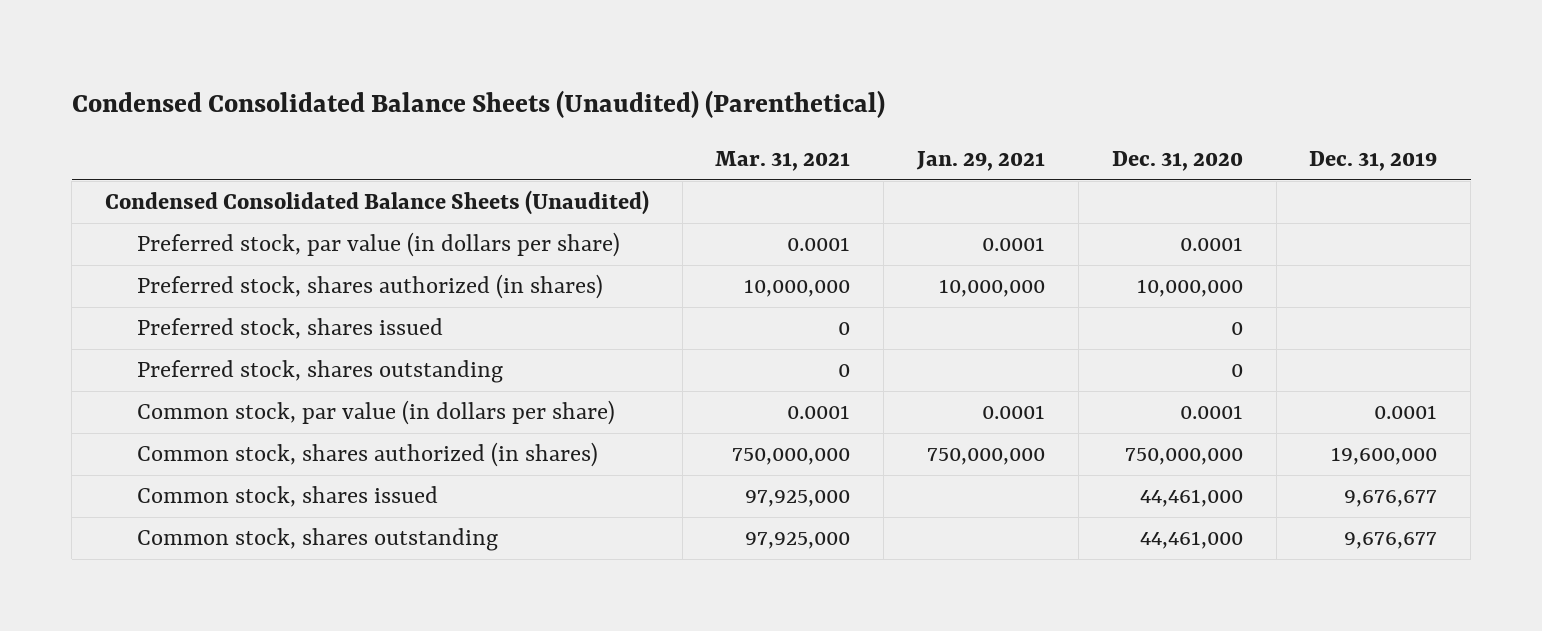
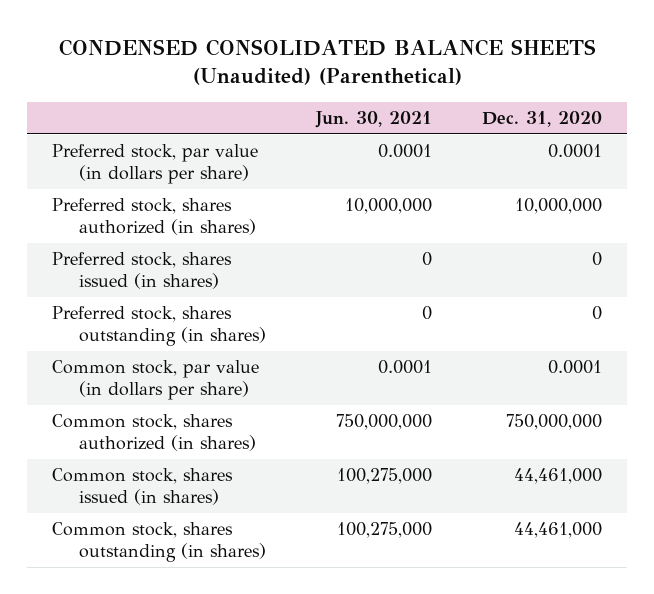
- Condensed Consolidated Balance Sheets (Unaudited) (Parenthetical)
+ CONDENSED CONSOLIDATED BALANCE SHEETS (Unaudited) (Parenthetical)
- | Mar. 31, 2021 | Jan. 29, 2021 | Dec. 31, 2020 | Dec. 31, 2019
+ | Jun. 30, 2021 | Dec. 31, 2020
- Condensed Consolidated Balance Sheets (Unaudited)
- Preferred stock, shares issued | 0 | | 0 |
- Preferred stock, shares outstanding | 0 | | 0 |
+ Preferred stock, shares issued (in shares) | 0 | 0
+ Preferred stock, shares outstanding (in shares) | 0 | 0
- Common stock, shares issued | 97,925,000 | | 44,461,000 | 9,676,677
- Common stock, shares outstanding | 97,925,000 | | 44,461,000 | 9,676,677
+ Common stock, shares issued (in shares) | 100,275,000 | 44,461,000
+ Common stock, shares outstanding (in shares) | 100,275,000 | 44,461,000

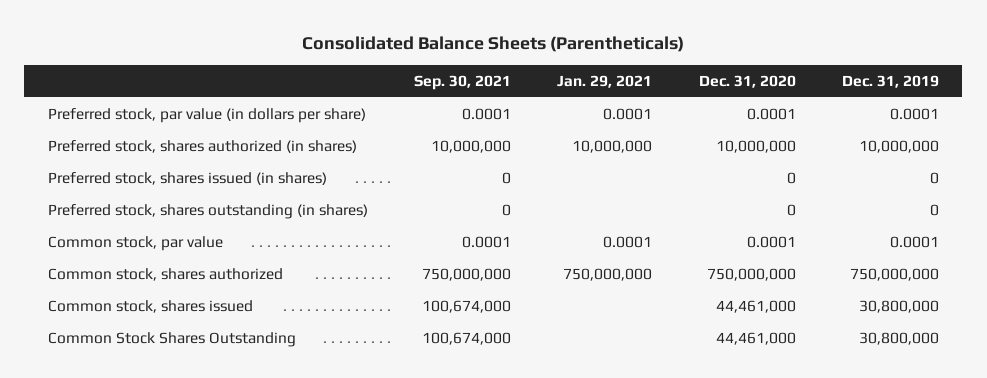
- CONDENSED CONSOLIDATED BALANCE SHEETS (Unaudited) (Parenthetical)
+ Consolidated Balance Sheets (Parentheticals)
- | Jun. 30, 2021 | Dec. 31, 2020
+ | Sep. 30, 2021 | Jan. 29, 2021 | Dec. 31, 2020 | Dec. 31, 2019
- Common stock, par value (in dollars per share) | 0.0001 | 0.0001
- Common stock, shares authorized (in shares) | 750,000,000 | 750,000,000
- Common stock, shares issued (in shares) | 100,275,000 | 44,461,000
- Common stock, shares outstanding (in shares) | 100,275,000 | 44,461,000
+ Common stock, par value | 0.0001 | 0.0001 | 0.0001 | 0.0001
+ Common stock, shares authorized | 750,000,000 | 750,000,000 | 750,000,000 | 750,000,000
+ Common stock, shares issued | 100,674,000 | | 44,461,000 | 30,800,000
+ Common Stock Shares Outstanding | 100,674,000 | | 44,461,000 | 30,800,000

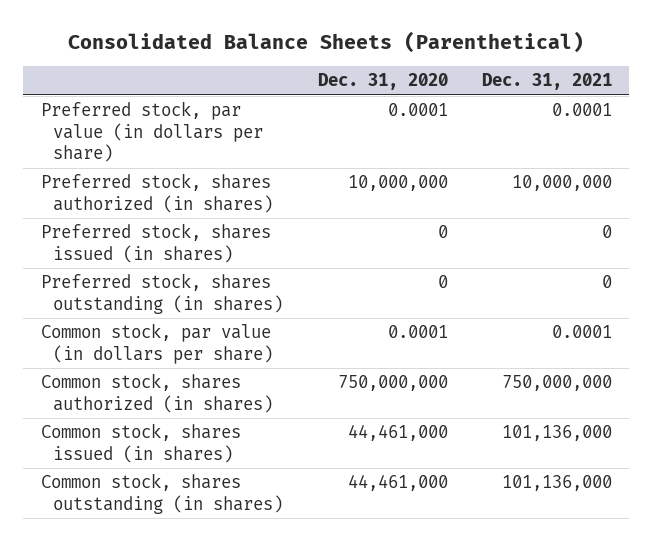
- Consolidated Balance Sheets (Parentheticals)
+ Consolidated Balance Sheets (Parenthetical)
- | Sep. 30, 2021 | Jan. 29, 2021 | Dec. 31, 2020 | Dec. 31, 2019
+ | Dec. 31, 2020 | Dec. 31, 2021
- Common stock, par value | 0.0001 | 0.0001 | 0.0001 | 0.0001
- Common stock, shares authorized | 750,000,000 | 750,000,000 | 750,000,000 | 750,000,000
- Common stock, shares issued | 100,674,000 | | 44,461,000 | 30,800,000
- Common Stock Shares Outstanding | 100,674,000 | | 44,461,000 | 30,800,000
+ Common stock, par value (in dollars per share) | 0.0001 | 0.0001
+ Common stock, shares authorized (in shares) | 750,000,000 | 750,000,000
+ Common stock, shares issued (in shares) | 44,461,000 | 101,136,000
+ Common stock, shares outstanding (in shares) | 44,461,000 | 101,136,000

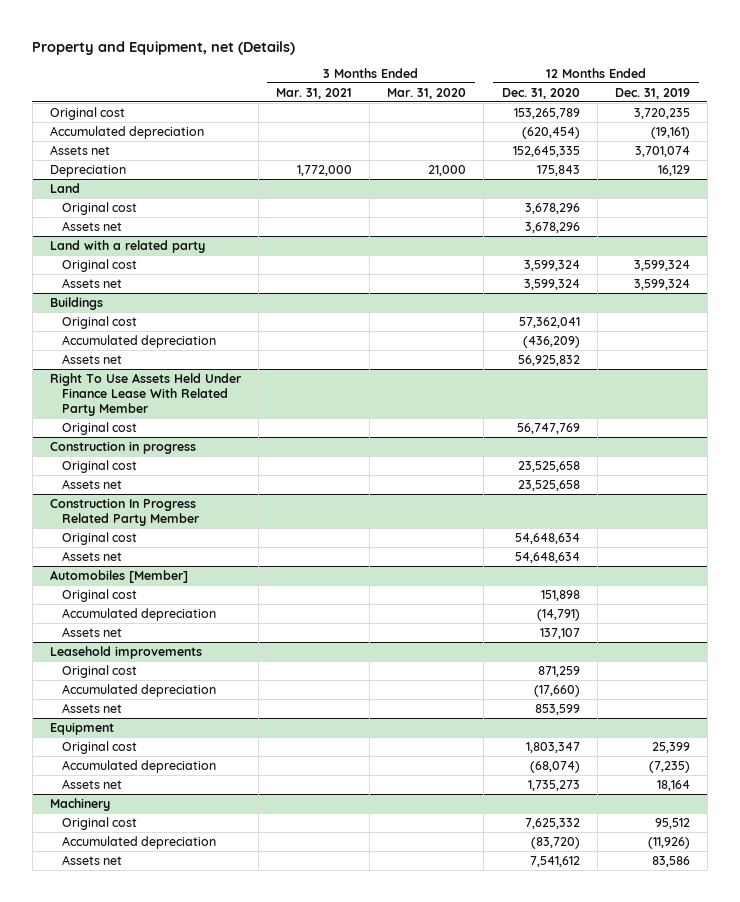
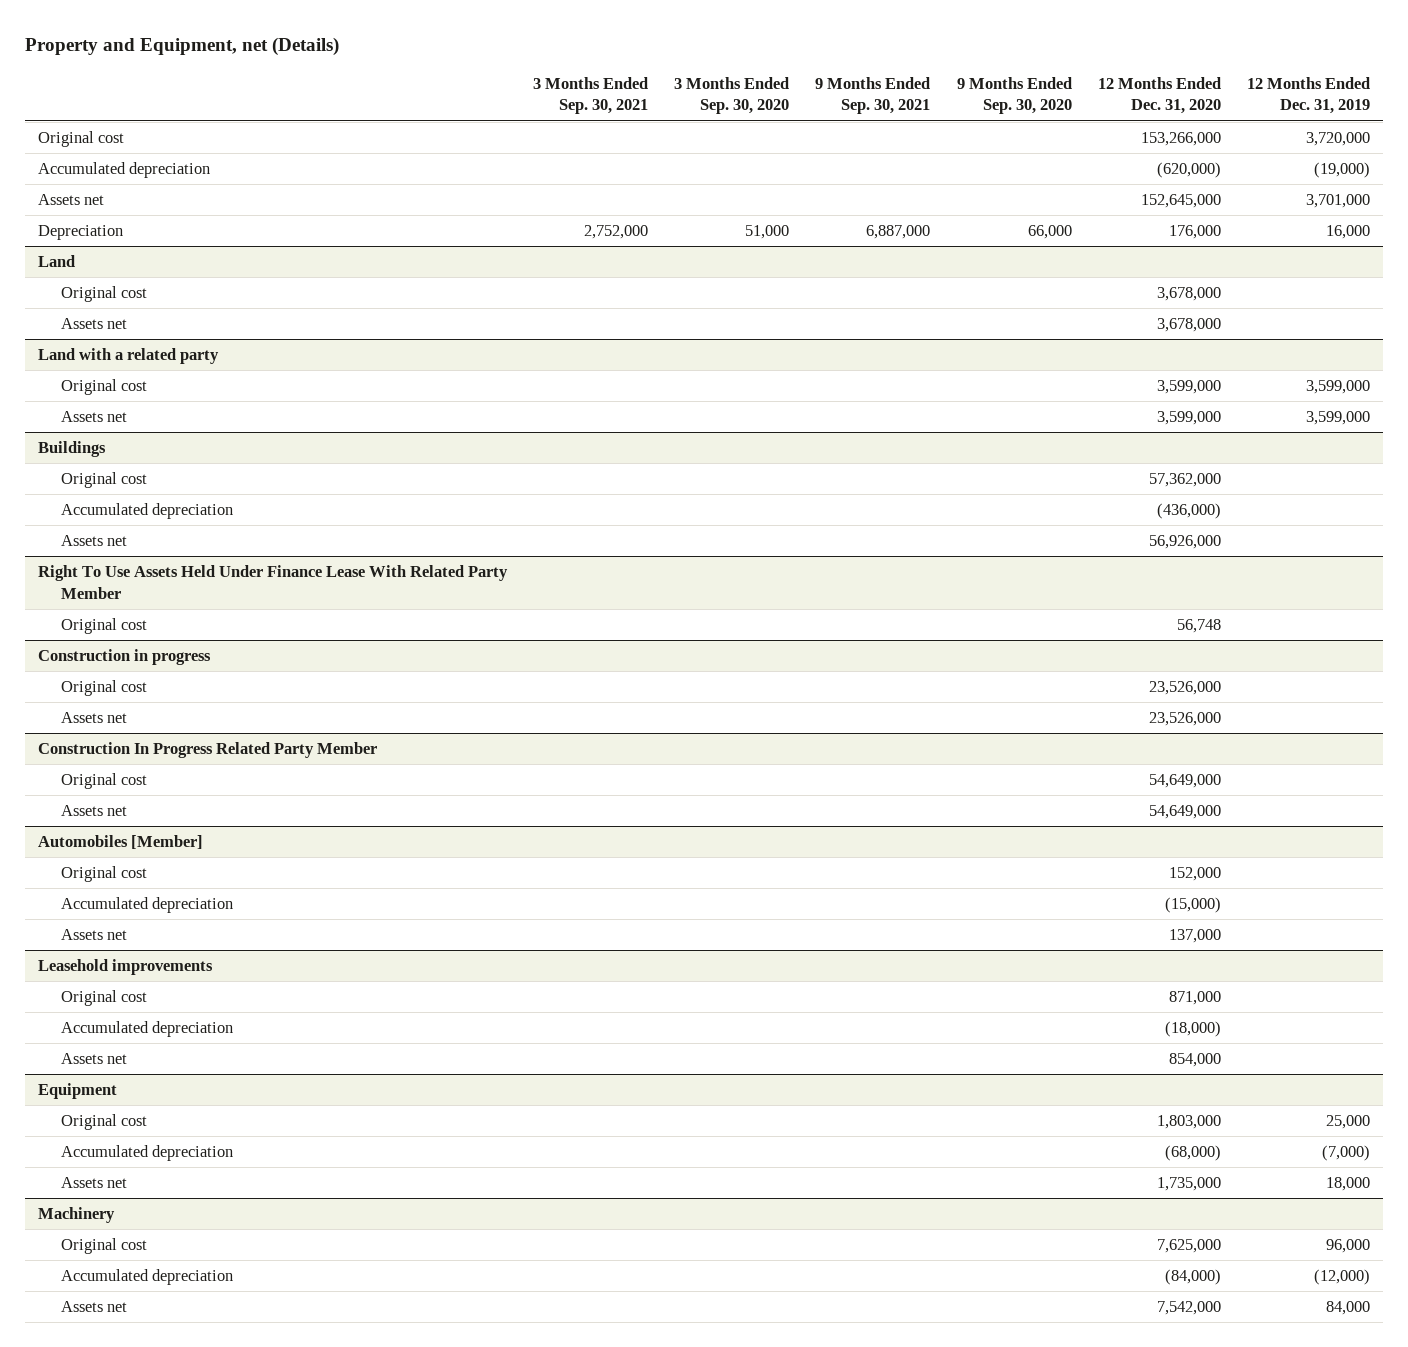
- | 3 Months Ended Mar. 31, 2021 | 3 Months Ended Mar. 31, 2020 | 12 Months Ended Dec. 31, 2020 | 12 Months Ended Dec. 31, 2019
+ | 3 Months Ended Sep. 30, 2021 | 3 Months Ended Sep. 30, 2020 | 9 Months Ended Sep. 30, 2021 | 9 Months Ended Sep. 30, 2020 | 12 Months Ended Dec. 31, 2020 | 12 Months Ended Dec. 31, 2019
- Original cost | | | 153,265,789 | 3,720,235
- Accumulated depreciation | | | (620,454) | (19,161)
- Assets net | | | 152,645,335 | 3,701,074
- Depreciation | 1,772,000 | 21,000 | 175,843 | 16,129
+ Original cost | | | | | 153,266,000 | 3,720,000
+ Accumulated depreciation | | | | | (620,000) | (19,000)
+ Assets net | | | | | 152,645,000 | 3,701,000
+ Depreciation | 2,752,000 | 51,000 | 6,887,000 | 66,000 | 176,000 | 16,000
@ Land
- Original cost | | | 3,678,296 |
- Assets net | | | 3,678,296 |
+ Original cost | | | | | 3,678,000 |
+ Assets net | | | | | 3,678,000 |
@ Land with a related party
- Original cost | | | 3,599,324 | 3,599,324
- Assets net | | | 3,599,324 | 3,599,324
+ Original cost | | | | | 3,599,000 | 3,599,000
+ Assets net | | | | | 3,599,000 | 3,599,000
@ Buildings
- Original cost | | | 57,362,041 |
- Accumulated depreciation | | | (436,209) |
- Assets net | | | 56,925,832 |
+ Original cost | | | | | 57,362,000 |
+ Accumulated depreciation | | | | | (436,000) |
+ Assets net | | | | | 56,926,000 |
@ Right To Use Assets Held Under Finance Lease With Related Party Member
- Original cost | | | 56,747,769 |
+ Original cost | | | | | 56,748 |
@ Construction in progress
- Original cost | | | 23,525,658 |
- Assets net | | | 23,525,658 |
+ Original cost | | | | | 23,526,000 |
+ Assets net | | | | | 23,526,000 |
@ Construction In Progress Related Party Member
- Original cost | | | 54,648,634 |
- Assets net | | | 54,648,634 |
+ Original cost | | | | | 54,649,000 |
+ Assets net | | | | | 54,649,000 |
@ Automobiles [Member]
- Original cost | | | 151,898 |
- Accumulated depreciation | | | (14,791) |
- Assets net | | | 137,107 |
+ Original cost | | | | | 152,000 |
+ Accumulated depreciation | | | | | (15,000) |
+ Assets net | | | | | 137,000 |
@ Leasehold improvements
- Original cost | | | 871,259 |
- Accumulated depreciation | | | (17,660) |
- Assets net | | | 853,599 |
+ Original cost | | | | | 871,000 |
+ Accumulated depreciation | | | | | (18,000) |
+ Assets net | | | | | 854,000 |
@ Equipment
- Original cost | | | 1,803,347 | 25,399
- Accumulated depreciation | | | (68,074) | (7,235)
- Assets net | | | 1,735,273 | 18,164
+ Original cost | | | | | 1,803,000 | 25,000
+ Accumulated depreciation | | | | | (68,000) | (7,000)
+ Assets net | | | | | 1,735,000 | 18,000
@ Machinery
- Original cost | | | 7,625,332 | 95,512
- Accumulated depreciation | | | (83,720) | (11,926)
- Assets net | | | 7,541,612 | 83,586
+ Original cost | | | | | 7,625,000 | 96,000
+ Accumulated depreciation | | | | | (84,000) | (12,000)
+ Assets net | | | | | 7,542,000 | 84,000

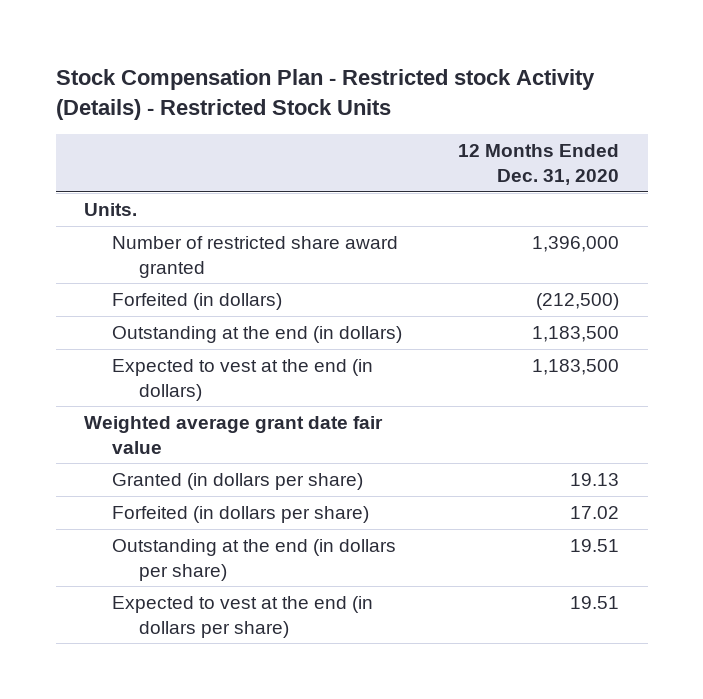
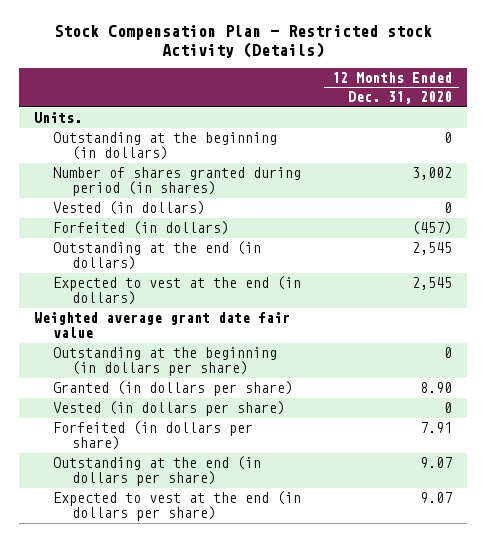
- Stock Compensation Plan - Restricted stock Activity (Details) - Restricted Stock Units
+ Stock Compensation Plan - Restricted stock Activity (Details)
- Number of restricted share award granted | 1,396,000
- Forfeited (in dollars) | (212,500)
- Outstanding at the end (in dollars) | 1,183,500
- Expected to vest at the end (in dollars) | 1,183,500
+ Outstanding at the beginning (in dollars) | 0
+ Number of shares granted during period (in shares) | 3,002
+ Vested (in dollars) | 0
+ Forfeited (in dollars) | (457)
+ Outstanding at the end (in dollars) | 2,545
+ Expected to vest at the end (in dollars) | 2,545
- Granted (in dollars per share) | 19.13
- Forfeited (in dollars per share) | 17.02
- Outstanding at the end (in dollars per share) | 19.51
- Expected to vest at the end (in dollars per share) | 19.51
+ Outstanding at the beginning (in dollars per share) | 0
+ Granted (in dollars per share) | 8.90
+ Vested (in dollars per share) | 0
+ Forfeited (in dollars per share) | 7.91
+ Outstanding at the end (in dollars per share) | 9.07
+ Expected to vest at the end (in dollars per share) | 9.07

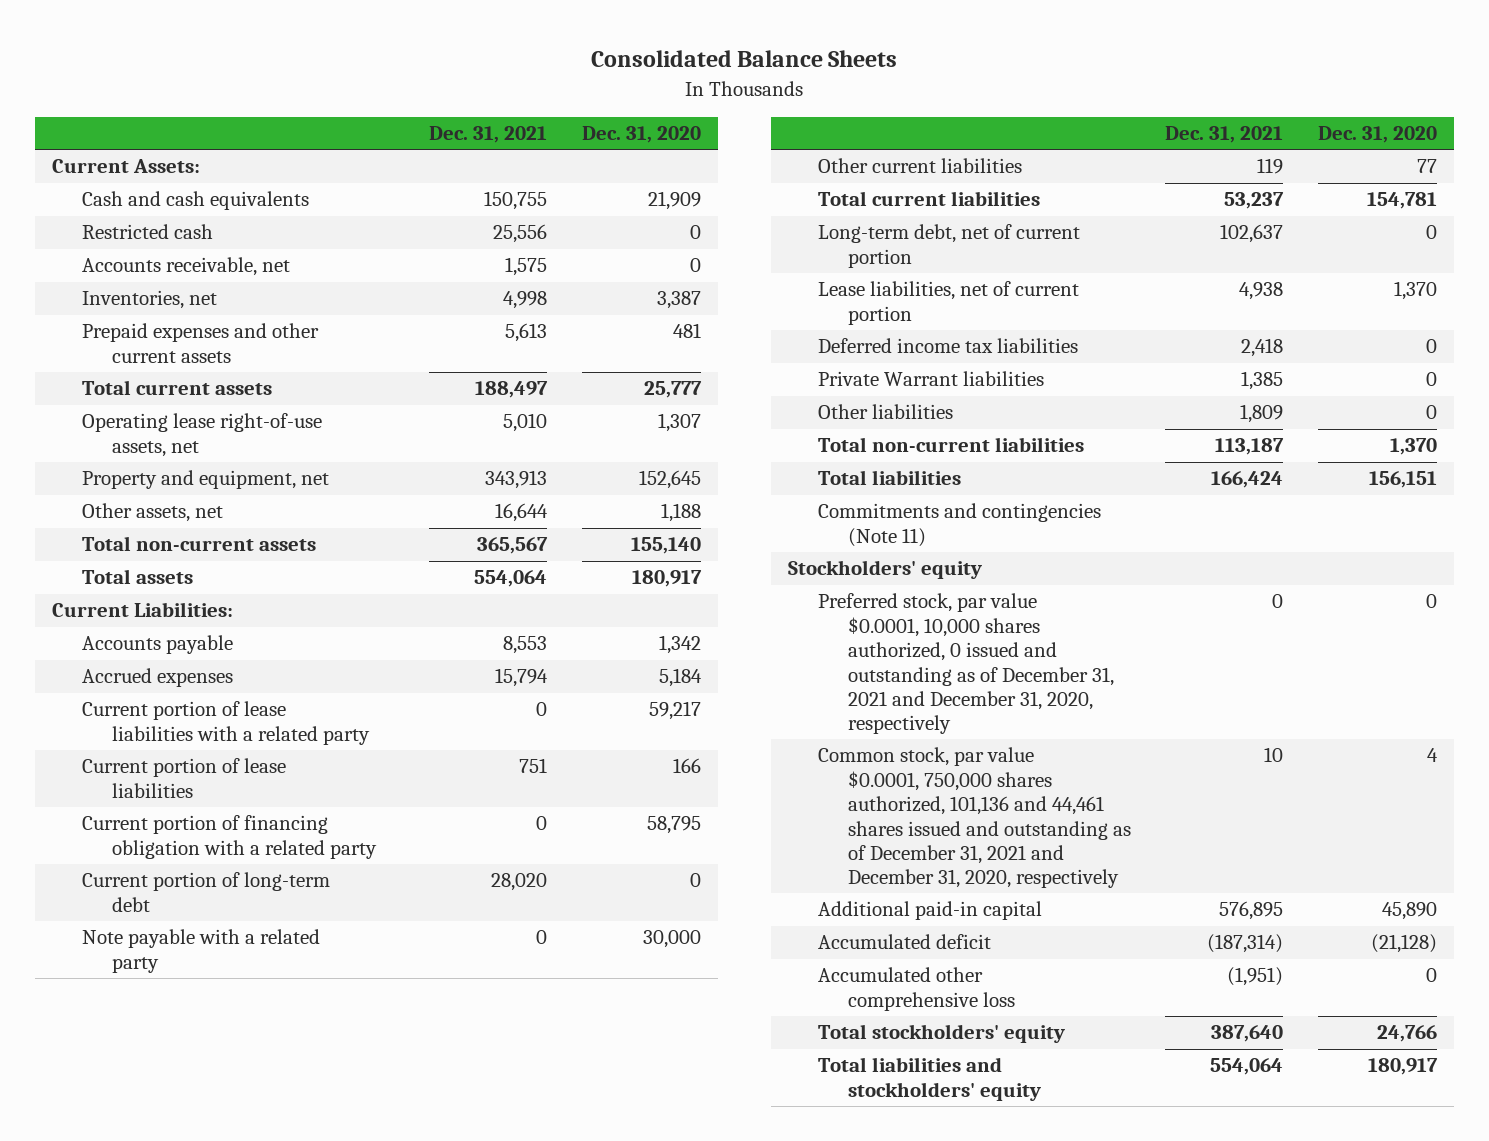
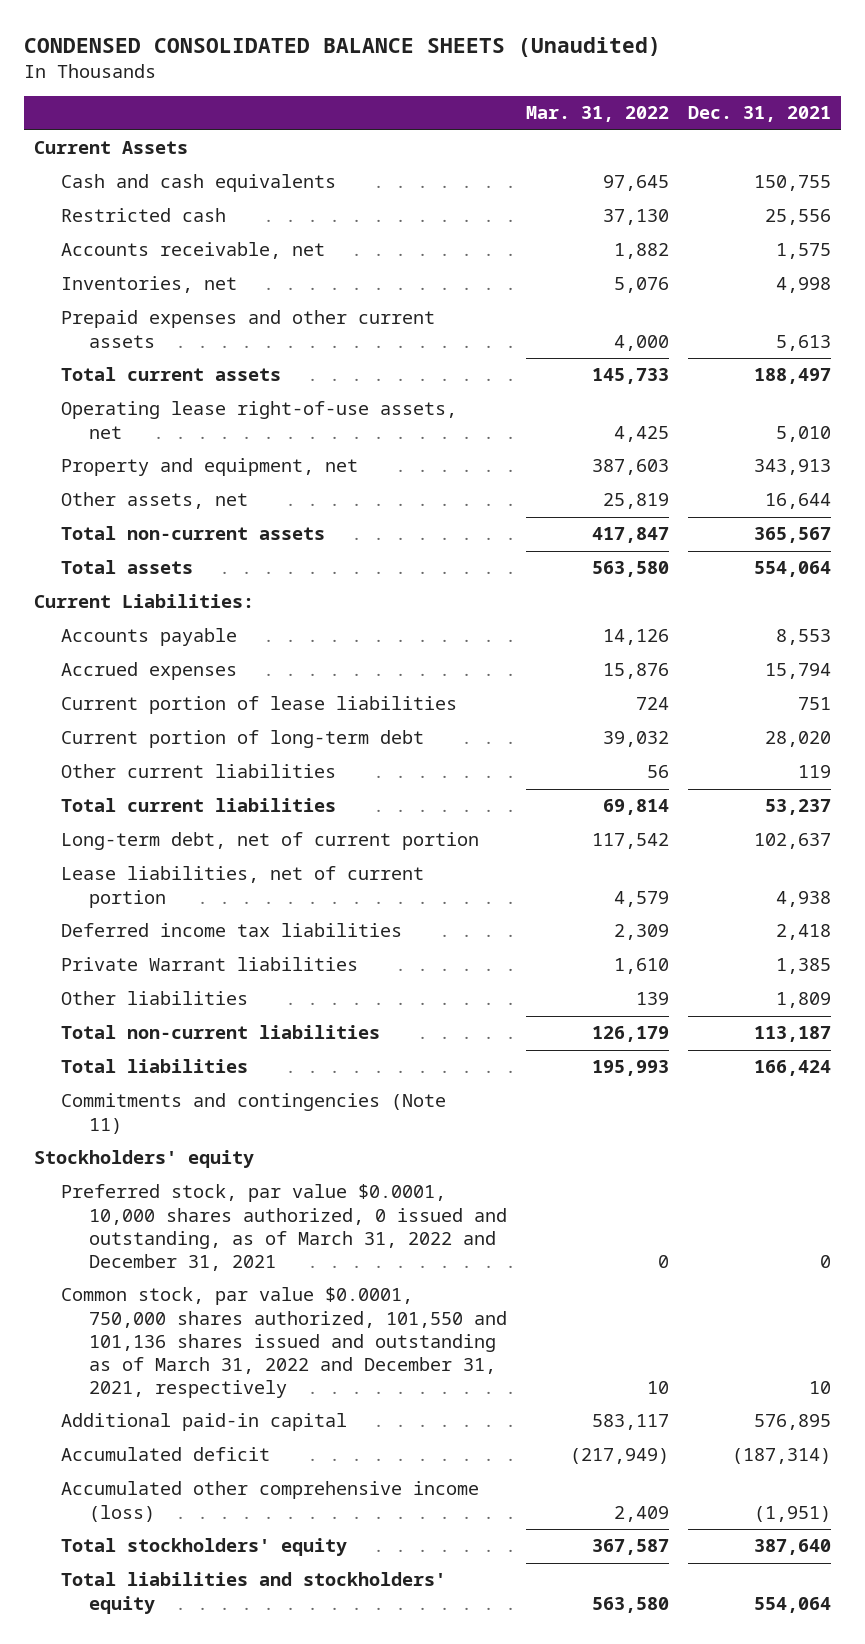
- Consolidated Balance Sheets
+ CONDENSED CONSOLIDATED BALANCE SHEETS (Unaudited)
- | Dec. 31, 2021 | Dec. 31, 2020
+ | Mar. 31, 2022 | Dec. 31, 2021
- Current Assets:
+ Current Assets
- Current portion of lease liabilities with a related party | 0 | 59,217
- Current portion of financing obligation with a related party | 0 | 58,795
- Note payable with a related party | 0 | 30,000
- Preferred stock, par value $0.0001, 10,000 shares authorized, 0 issued and outstanding as of December 31, 2021 and December 31, 2020, respectively | 0 | 0
- Common stock, par value $0.0001, 750,000 shares authorized, 101,136 and 44,461 shares issued and outstanding as of December 31, 2021 and December 31, 2020, respectively | 10 | 4
+ Preferred stock, par value $0.0001, 10,000 shares authorized, 0 issued and outstanding, as of March 31, 2022 and December 31, 2021 | 0 | 0
+ Common stock, par value $0.0001, 750,000 shares authorized, 101,550 and 101,136 shares issued and outstanding as of March 31, 2022 and December 31, 2021, respectively | 10 | 10
- Accumulated other comprehensive loss | (1,951) | 0
+ Accumulated other comprehensive income (loss) | 2,409 | (1,951)

